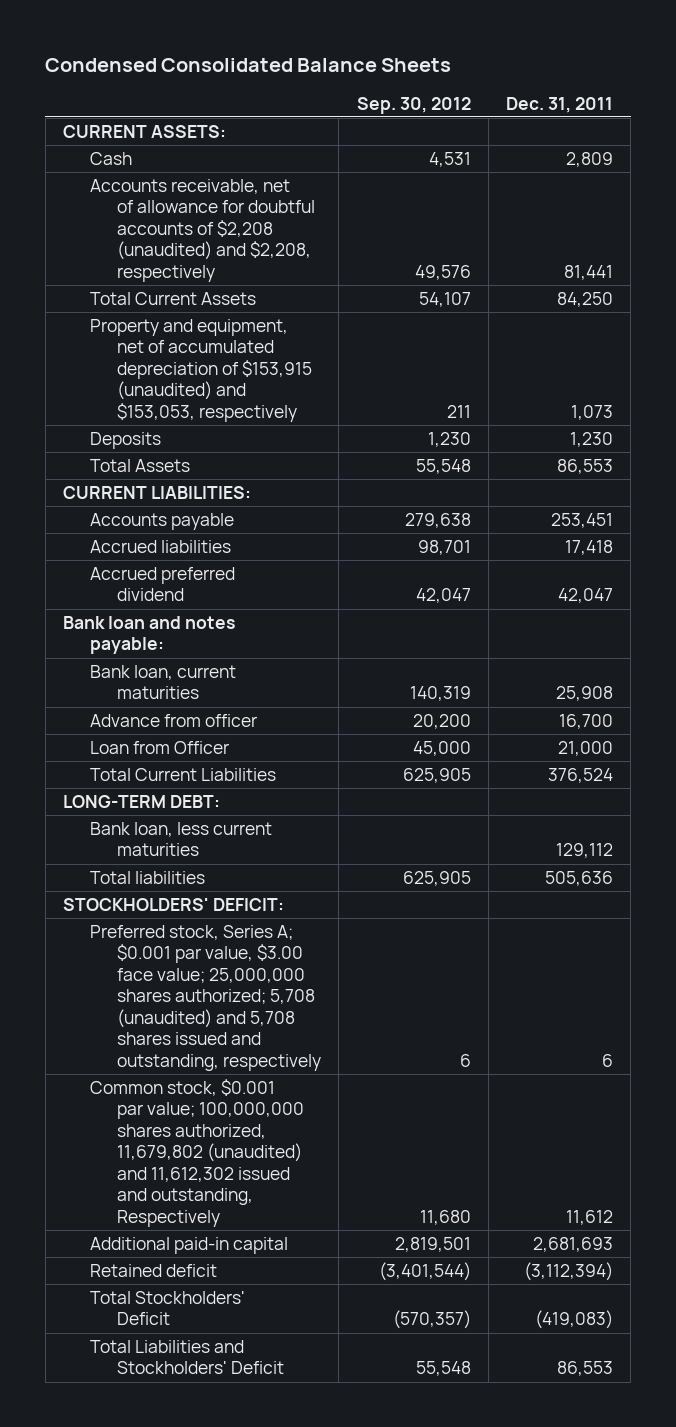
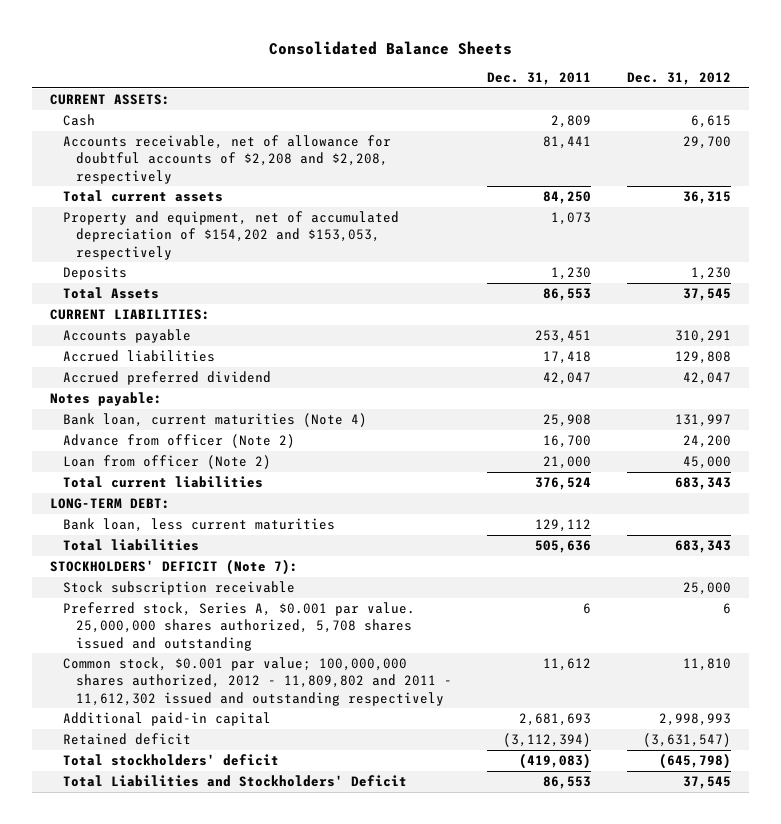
- Condensed Consolidated Balance Sheets
+ Consolidated Balance Sheets
- | Sep. 30, 2012 | Dec. 31, 2011
+ | Dec. 31, 2011 | Dec. 31, 2012
- Accounts receivable, net of allowance for doubtful accounts of $2,208 (unaudited) and $2,208, respectively | 49,576 | 81,441
- Total Current Assets | 54,107 | 84,250
- Property and equipment, net of accumulated depreciation of $153,915 (unaudited) and $153,053, respectively | 211 | 1,073
+ Accounts receivable, net of allowance for doubtful accounts of $2,208 and $2,208, respectively | 81,441 | 29,700
+ Total current assets | 84,250 | 36,315
+ Property and equipment, net of accumulated depreciation of $154,202 and $153,053, respectively | 1,073 |
- Bank loan and notes payable:
- Bank loan, current maturities | 140,319 | 25,908
- Advance from officer | 20,200 | 16,700
- Loan from Officer | 45,000 | 21,000
- Total Current Liabilities | 625,905 | 376,524
+ Notes payable:
+ Bank loan, current maturities (Note 4) | 25,908 | 131,997
+ Advance from officer (Note 2) | 16,700 | 24,200
+ Loan from officer (Note 2) | 21,000 | 45,000
+ Total current liabilities | 376,524 | 683,343
- STOCKHOLDERS' DEFICIT:
- Preferred stock, Series A; $0.001 par value, $3.00 face value; 25,000,000 shares authorized; 5,708 (unaudited) and 5,708 shares issued and outstanding, respectively | 6 | 6
- Common stock, $0.001 par value; 100,000,000 shares authorized, 11,679,802 (unaudited) and 11,612,302 issued and outstanding, Respectively | 11,680 | 11,612
+ STOCKHOLDERS' DEFICIT (Note 7):
+ Stock subscription receivable | | 25,000
+ Preferred stock, Series A, $0.001 par value. 25,000,000 shares authorized, 5,708 shares issued and outstanding | 6 | 6
+ Common stock, $0.001 par value; 100,000,000 shares authorized, 2012 - 11,809,802 and 2011 - 11,612,302 issued and outstanding respectively | 11,612 | 11,810
- Total Stockholders' Deficit | (570,357) | (419,083)
+ Total stockholders' deficit | (419,083) | (645,798)

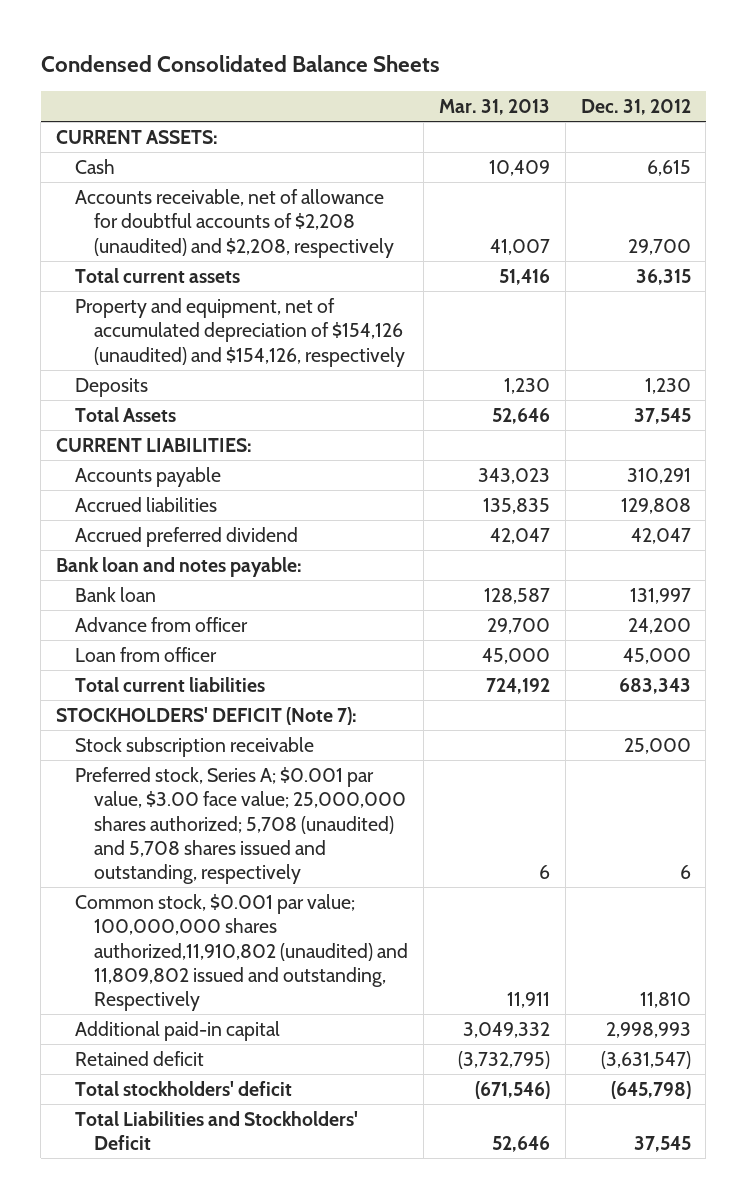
- Consolidated Balance Sheets
+ Condensed Consolidated Balance Sheets
- | Dec. 31, 2011 | Dec. 31, 2012
+ | Mar. 31, 2013 | Dec. 31, 2012
- Accounts receivable, net of allowance for doubtful accounts of $2,208 and $2,208, respectively | 81,441 | 29,700
+ Accounts receivable, net of allowance for doubtful accounts of $2,208 (unaudited) and $2,208, respectively | 41,007 | 29,700
- Property and equipment, net of accumulated depreciation of $154,202 and $153,053, respectively | 1,073 |
+ Property and equipment, net of accumulated depreciation of $154,126 (unaudited) and $154,126, respectively
- Notes payable:
- Bank loan, current maturities (Note 4) | 25,908 | 131,997
- Advance from officer (Note 2) | 16,700 | 24,200
- Loan from officer (Note 2) | 21,000 | 45,000
+ Bank loan and notes payable:
+ Bank loan | 128,587 | 131,997
+ Advance from officer | 29,700 | 24,200
+ Loan from officer | 45,000 | 45,000
- LONG-TERM DEBT:
- Bank loan, less current maturities | 129,112 |
- Total liabilities | 505,636 | 683,343
- Preferred stock, Series A, $0.001 par value. 25,000,000 shares authorized, 5,708 shares issued and outstanding | 6 | 6
- Common stock, $0.001 par value; 100,000,000 shares authorized, 2012 - 11,809,802 and 2011 - 11,612,302 issued and outstanding respectively | 11,612 | 11,810
+ Preferred stock, Series A; $0.001 par value, $3.00 face value; 25,000,000 shares authorized; 5,708 (unaudited) and 5,708 shares issued and outstanding, respectively | 6 | 6
+ Common stock, $0.001 par value; 100,000,000 shares authorized,11,910,802 (unaudited) and 11,809,802 issued and outstanding, Respectively | 11,911 | 11,810

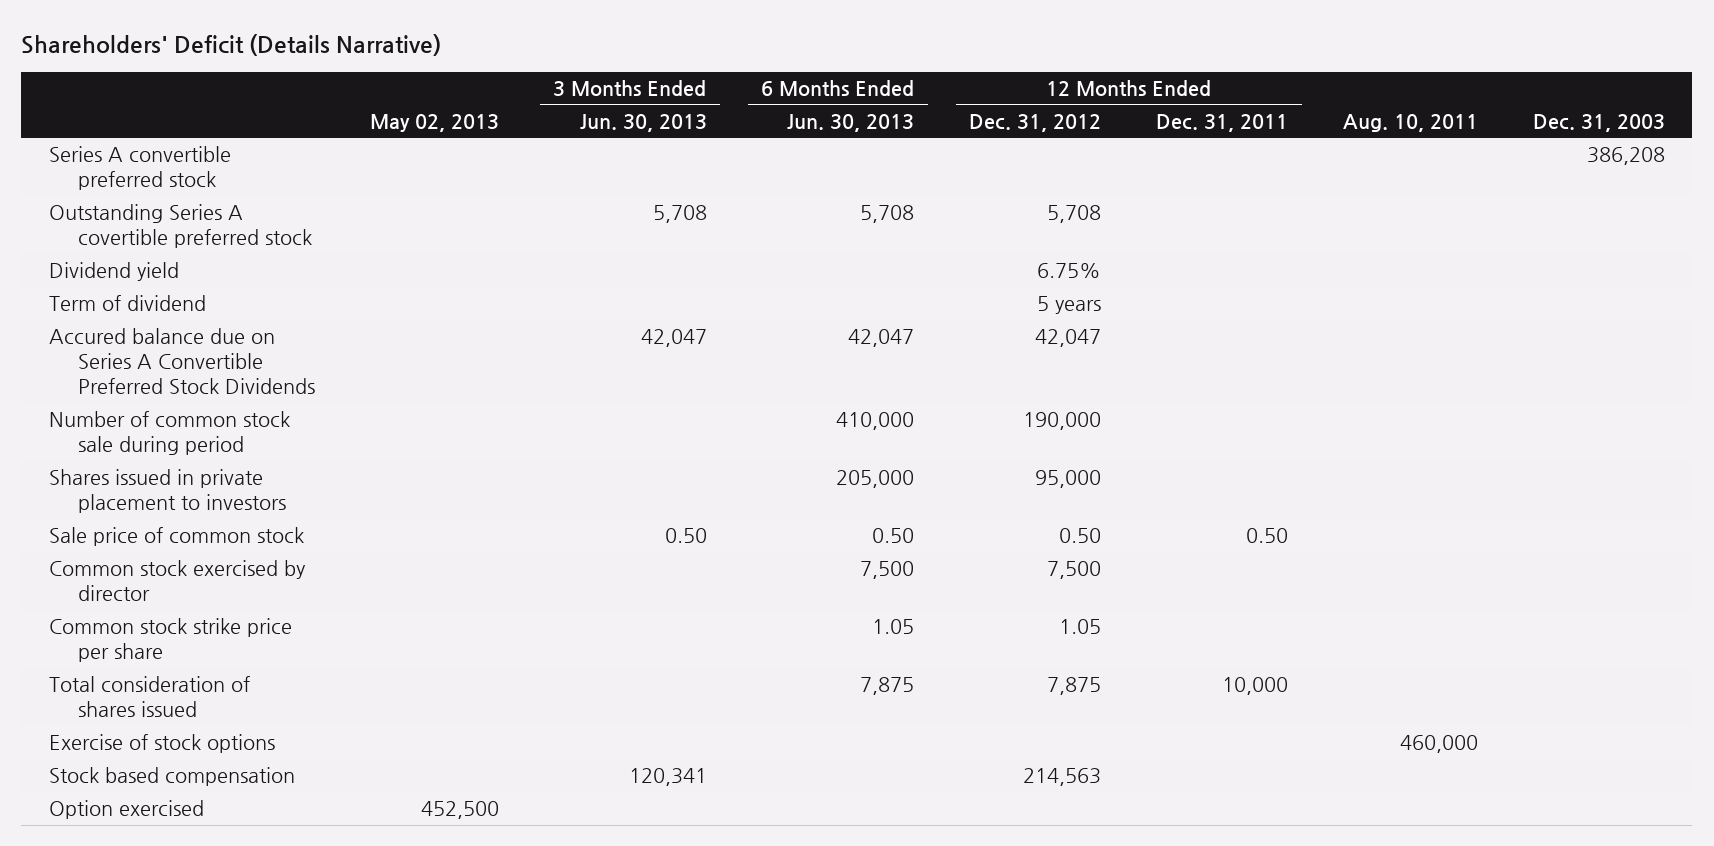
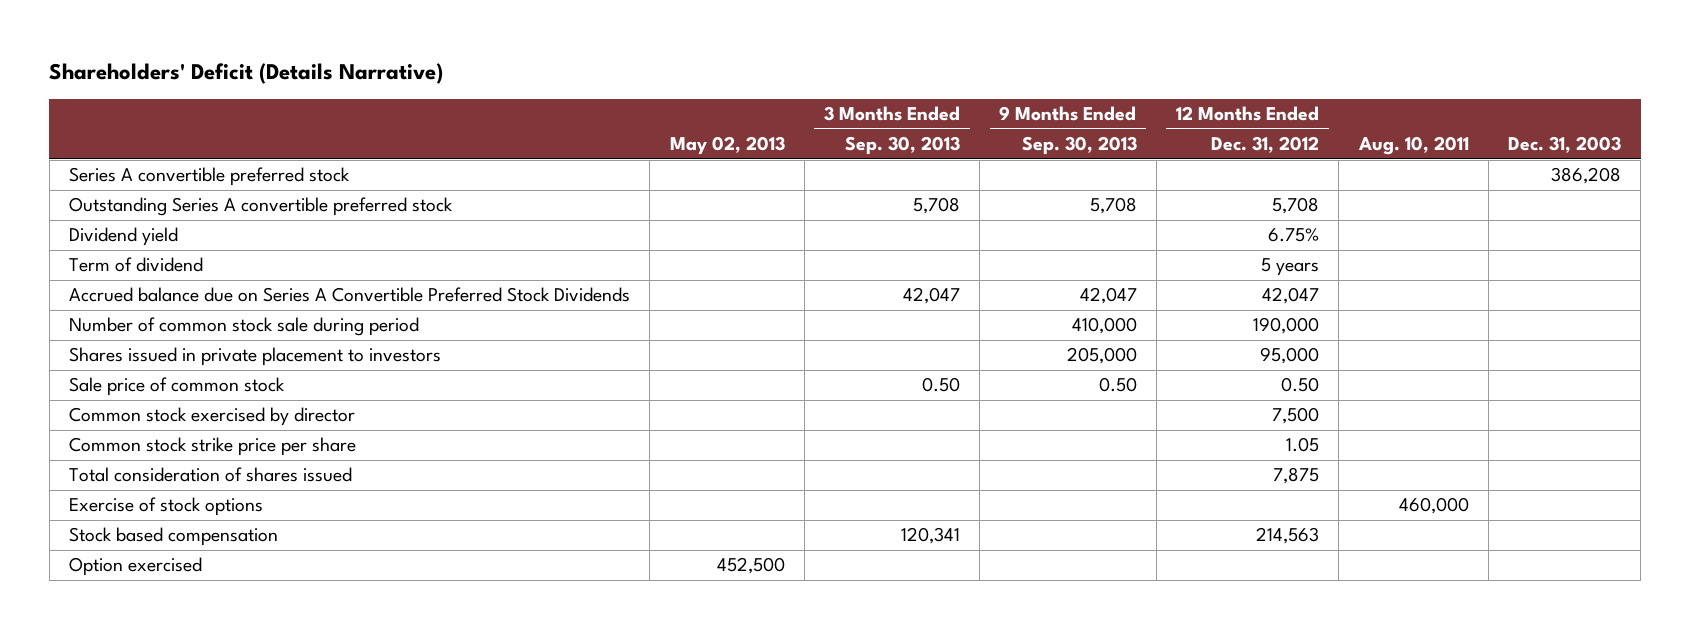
- | May 02, 2013 | 3 Months Ended Jun. 30, 2013 | 6 Months Ended Jun. 30, 2013 | 12 Months Ended Dec. 31, 2012 | 12 Months Ended Dec. 31, 2011 | Aug. 10, 2011 | Dec. 31, 2003
+ | May 02, 2013 | 3 Months Ended Sep. 30, 2013 | 9 Months Ended Sep. 30, 2013 | 12 Months Ended Dec. 31, 2012 | Aug. 10, 2011 | Dec. 31, 2003
- Outstanding Series A covertible preferred stock | | 5,708 | 5,708 | 5,708 | | |
+ Outstanding Series A convertible preferred stock | | 5,708 | 5,708 | 5,708 | |
- Accured balance due on Series A Convertible Preferred Stock Dividends | | 42,047 | 42,047 | 42,047 | | |
+ Accrued balance due on Series A Convertible Preferred Stock Dividends | | 42,047 | 42,047 | 42,047 | |

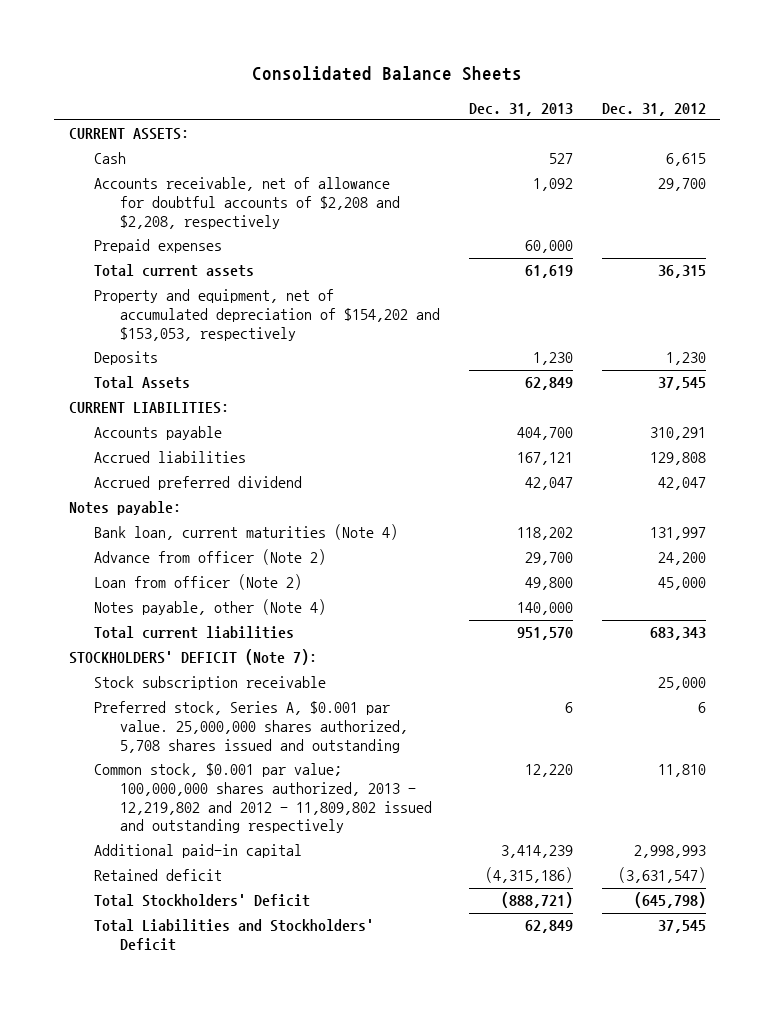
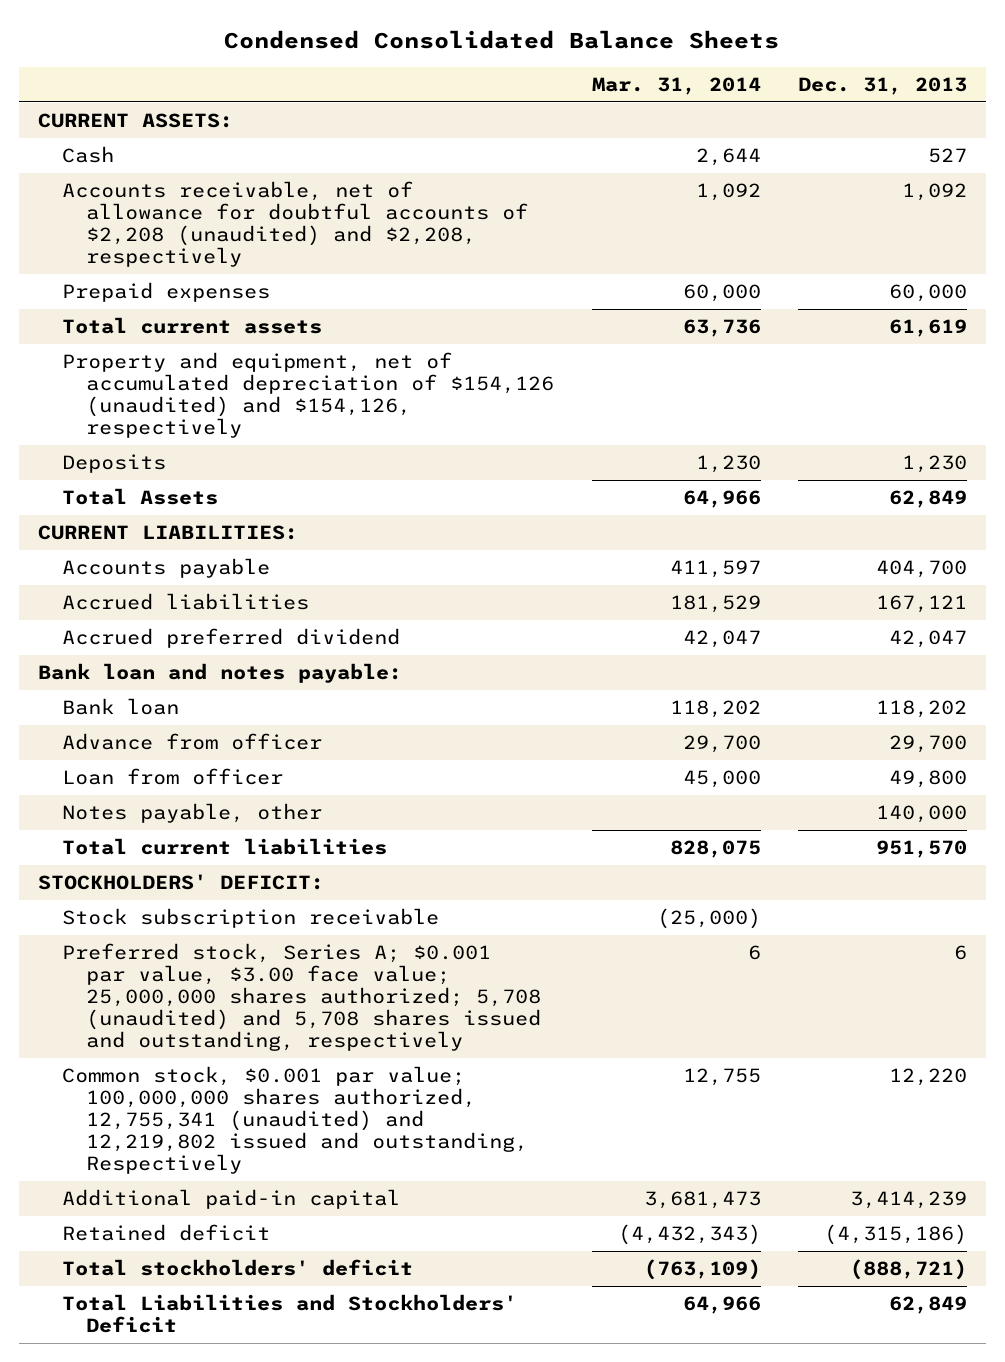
- Consolidated Balance Sheets
+ Condensed Consolidated Balance Sheets
- | Dec. 31, 2013 | Dec. 31, 2012
+ | Mar. 31, 2014 | Dec. 31, 2013
- Accounts receivable, net of allowance for doubtful accounts of $2,208 and $2,208, respectively | 1,092 | 29,700
+ Accounts receivable, net of allowance for doubtful accounts of $2,208 (unaudited) and $2,208, respectively | 1,092 | 1,092
- Property and equipment, net of accumulated depreciation of $154,202 and $153,053, respectively
+ Property and equipment, net of accumulated depreciation of $154,126 (unaudited) and $154,126, respectively
- Notes payable:
- Bank loan, current maturities (Note 4) | 118,202 | 131,997
- Advance from officer (Note 2) | 29,700 | 24,200
- Loan from officer (Note 2) | 49,800 | 45,000
- Notes payable, other (Note 4) | 140,000 |
+ Bank loan and notes payable:
+ Bank loan | 118,202 | 118,202
+ Advance from officer | 29,700 | 29,700
+ Loan from officer | 45,000 | 49,800
+ Notes payable, other | | 140,000
- STOCKHOLDERS' DEFICIT (Note 7):
+ STOCKHOLDERS' DEFICIT:
- Preferred stock, Series A, $0.001 par value. 25,000,000 shares authorized, 5,708 shares issued and outstanding | 6 | 6
- Common stock, $0.001 par value; 100,000,000 shares authorized, 2013 - 12,219,802 and 2012 - 11,809,802 issued and outstanding respectively | 12,220 | 11,810
+ Preferred stock, Series A; $0.001 par value, $3.00 face value; 25,000,000 shares authorized; 5,708 (unaudited) and 5,708 shares issued and outstanding, respectively | 6 | 6
+ Common stock, $0.001 par value; 100,000,000 shares authorized, 12,755,341 (unaudited) and 12,219,802 issued and outstanding, Respectively | 12,755 | 12,220
- Total Stockholders' Deficit | (888,721) | (645,798)
+ Total stockholders' deficit | (763,109) | (888,721)

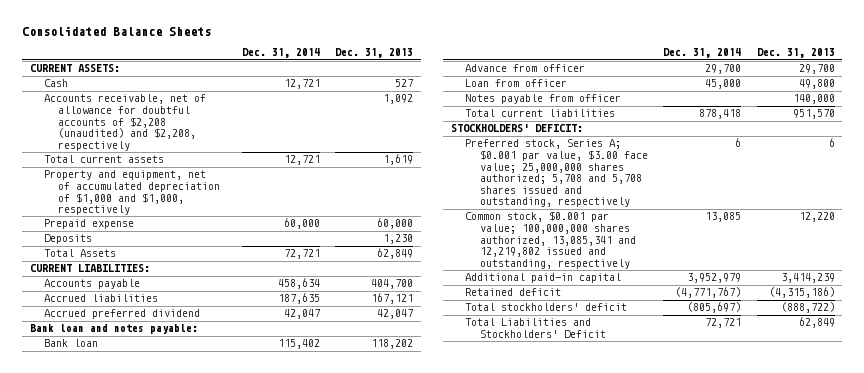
- Condensed Consolidated Balance Sheets
+ Consolidated Balance Sheets
- | Mar. 31, 2014 | Dec. 31, 2013
+ | Dec. 31, 2014 | Dec. 31, 2013
- Prepaid expenses | 60,000 | 60,000
- Total current assets | 63,736 | 61,619
- Property and equipment, net of accumulated depreciation of $154,126 (unaudited) and $154,126, respectively
+ Total current assets | 12,721 | 1,619
+ Property and equipment, net of accumulated depreciation of $1,000 and $1,000, respectively
+ Prepaid expense | 60,000 | 60,000
- Notes payable, other | | 140,000
+ Notes payable from officer | | 140,000
- Stock subscription receivable | (25,000) |
- Preferred stock, Series A; $0.001 par value, $3.00 face value; 25,000,000 shares authorized; 5,708 (unaudited) and 5,708 shares issued and outstanding, respectively | 6 | 6
- Common stock, $0.001 par value; 100,000,000 shares authorized, 12,755,341 (unaudited) and 12,219,802 issued and outstanding, Respectively | 12,755 | 12,220
+ Preferred stock, Series A; $0.001 par value, $3.00 face value; 25,000,000 shares authorized; 5,708 and 5,708 shares issued and outstanding, respectively | 6 | 6
+ Common stock, $0.001 par value; 100,000,000 shares authorized, 13,085,341 and 12,219,802 issued and outstanding, respectively | 13,085 | 12,220
- Total stockholders' deficit | (763,109) | (888,721)
+ Total stockholders' deficit | (805,697) | (888,722)

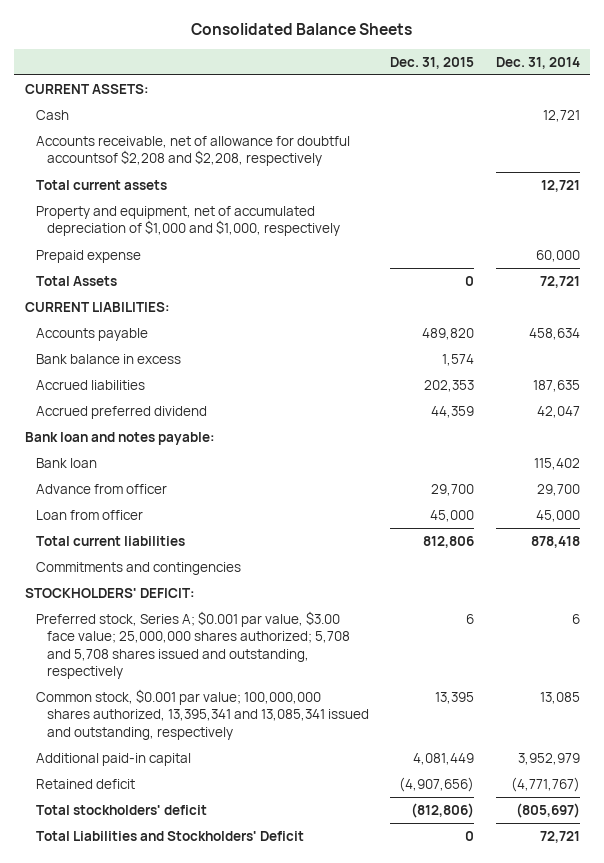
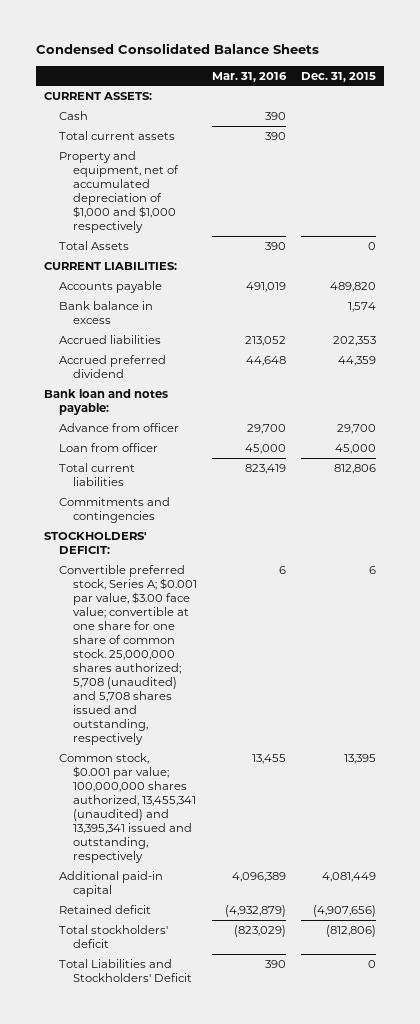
- Consolidated Balance Sheets
+ Condensed Consolidated Balance Sheets
- | Dec. 31, 2015 | Dec. 31, 2014
+ | Mar. 31, 2016 | Dec. 31, 2015
- Accounts receivable, net of allowance for doubtful accountsof $2,208 and $2,208, respectively
- Property and equipment, net of accumulated depreciation of $1,000 and $1,000, respectively
- Prepaid expense | | 60,000
+ Property and equipment, net of accumulated depreciation of $1,000 and $1,000 respectively
- Bank loan | | 115,402
- Preferred stock, Series A; $0.001 par value, $3.00 face value; 25,000,000 shares authorized; 5,708 and 5,708 shares issued and outstanding, respectively | 6 | 6
- Common stock, $0.001 par value; 100,000,000 shares authorized, 13,395,341 and 13,085,341 issued and outstanding, respectively | 13,395 | 13,085
+ Convertible preferred stock, Series A; $0.001 par value, $3.00 face value; convertible at one share for one share of common stock. 25,000,000 shares authorized; 5,708 (unaudited) and 5,708 shares issued and outstanding, respectively | 6 | 6
+ Common stock, $0.001 par value; 100,000,000 shares authorized, 13,455,341 (unaudited) and 13,395,341 issued and outstanding, respectively | 13,455 | 13,395

